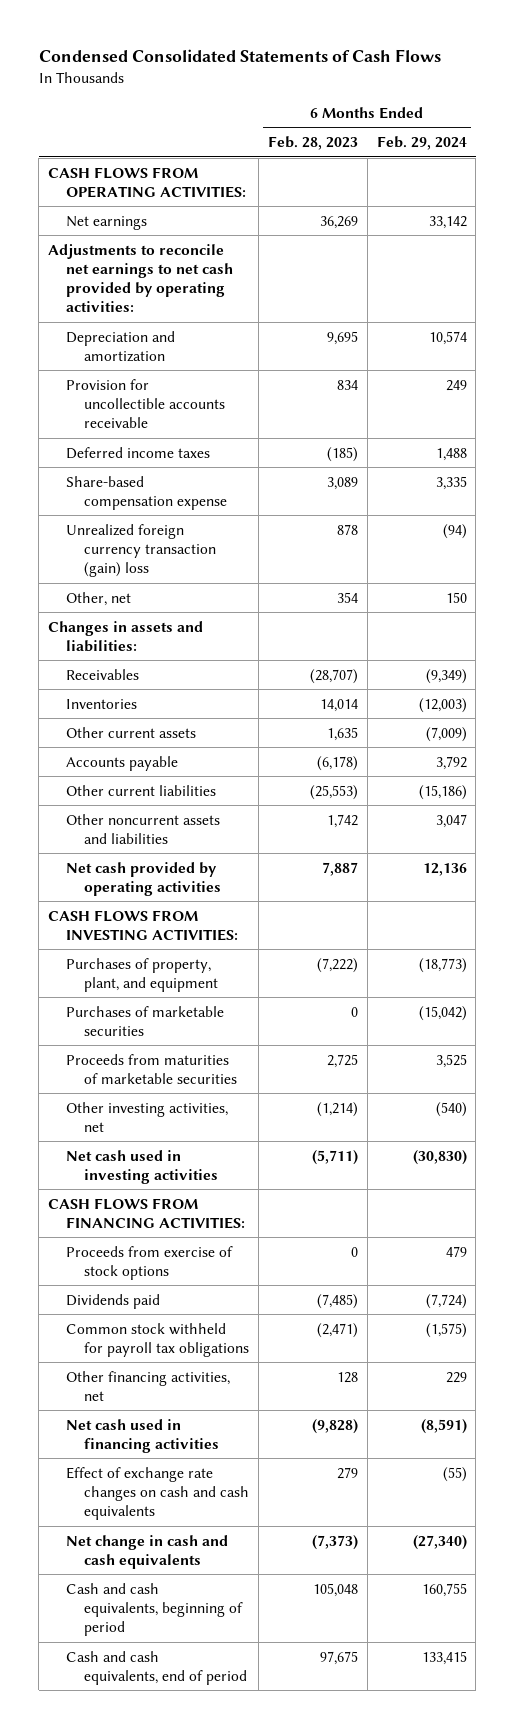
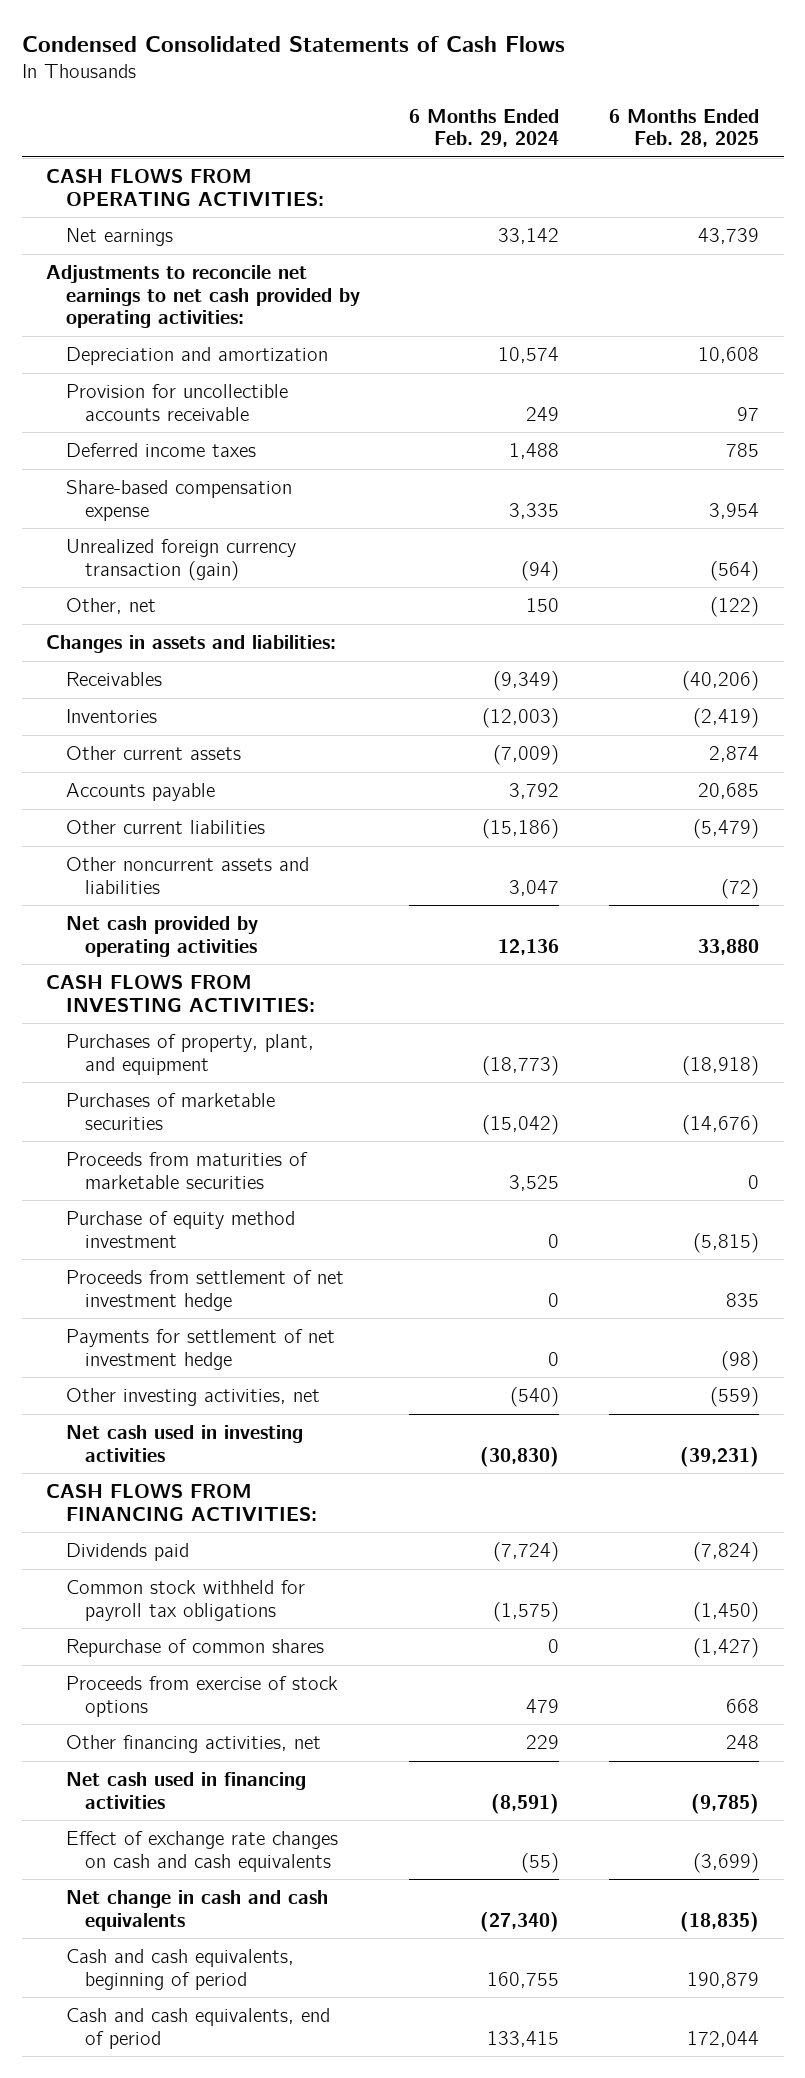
- | 6 Months Ended Feb. 28, 2023 | 6 Months Ended Feb. 29, 2024
+ | 6 Months Ended Feb. 29, 2024 | 6 Months Ended Feb. 28, 2025
- Unrealized foreign currency transaction (gain) loss | 878 | (94)
+ Unrealized foreign currency transaction (gain) | (94) | (564)
+ Purchase of equity method investment | 0 | (5,815)
+ Proceeds from settlement of net investment hedge | 0 | 835
+ Payments for settlement of net investment hedge | 0 | (98)
+ Repurchase of common shares | 0 | (1,427)
moved down: Proceeds from exercise of stock options | 479 | 668

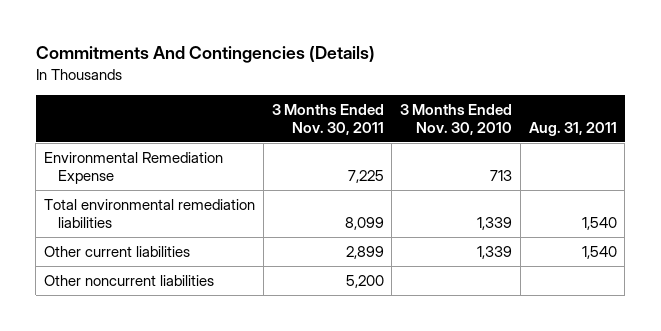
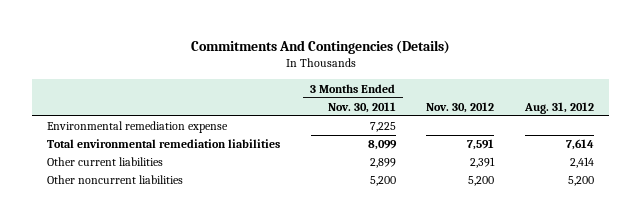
- | 3 Months Ended Nov. 30, 2011 | 3 Months Ended Nov. 30, 2010 | Aug. 31, 2011
+ | 3 Months Ended Nov. 30, 2011 | Nov. 30, 2012 | Aug. 31, 2012
- Environmental Remediation Expense | 7,225 | 713 |
+ Environmental remediation expense | 7,225 | |

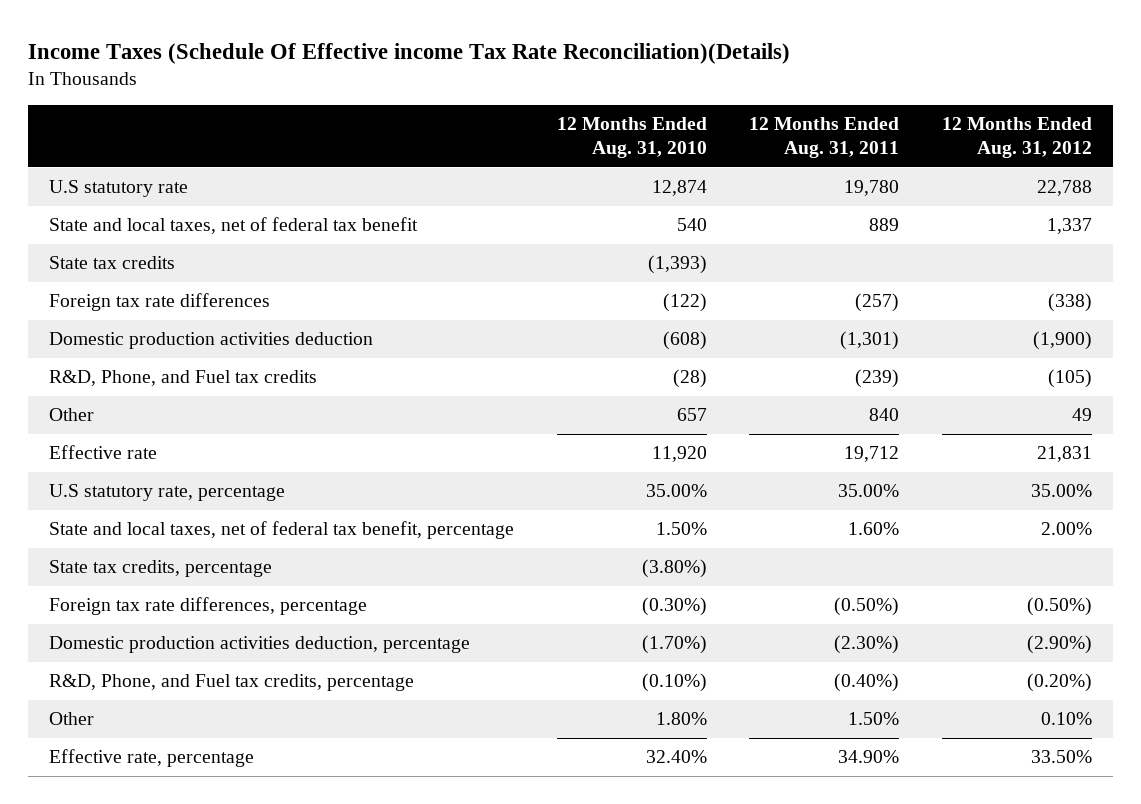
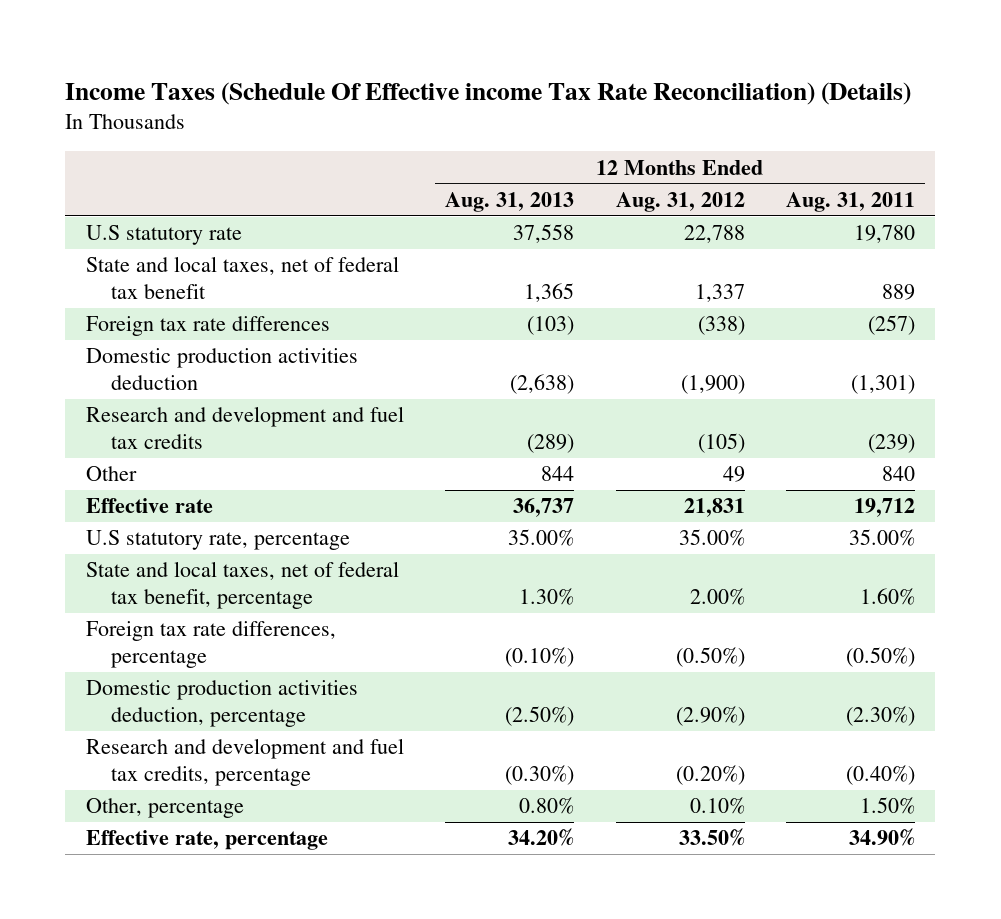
- Income Taxes (Schedule Of Effective income Tax Rate Reconciliation)(Details)
+ Income Taxes (Schedule Of Effective income Tax Rate Reconciliation) (Details)
- | 12 Months Ended Aug. 31, 2010 | 12 Months Ended Aug. 31, 2011 | 12 Months Ended Aug. 31, 2012
+ | 12 Months Ended Aug. 31, 2013 | 12 Months Ended Aug. 31, 2012 | 12 Months Ended Aug. 31, 2011
- State tax credits | (1,393) | |
- R&D, Phone, and Fuel tax credits | (28) | (239) | (105)
+ Research and development and fuel tax credits | (289) | (105) | (239)
- State tax credits, percentage | (3.80%) | |
- R&D, Phone, and Fuel tax credits, percentage | (0.10%) | (0.40%) | (0.20%)
- Other | 1.80% | 1.50% | 0.10%
+ Research and development and fuel tax credits, percentage | (0.30%) | (0.20%) | (0.40%)
+ Other, percentage | 0.80% | 0.10% | 1.50%

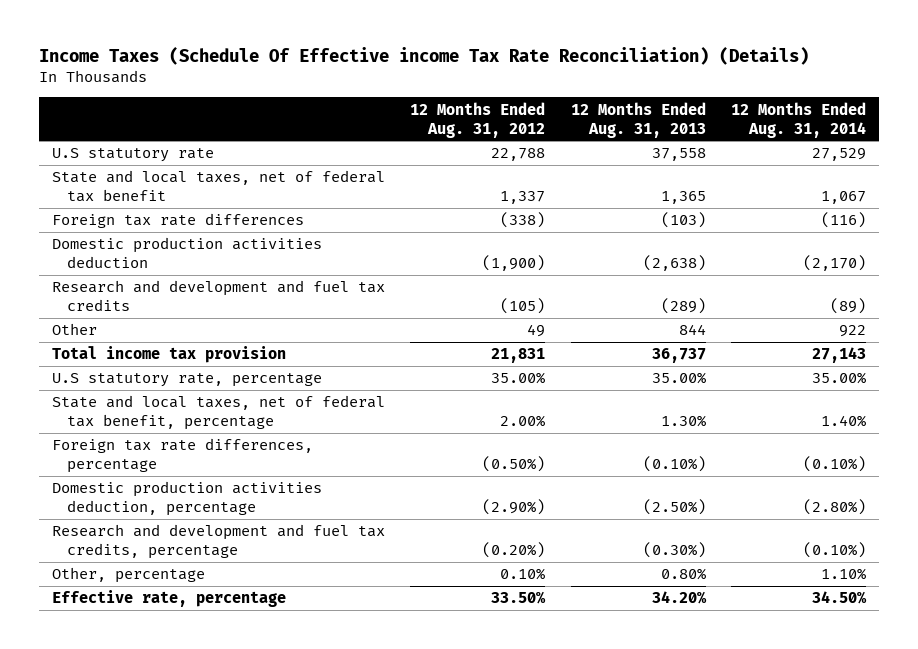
- | 12 Months Ended Aug. 31, 2013 | 12 Months Ended Aug. 31, 2012 | 12 Months Ended Aug. 31, 2011
+ | 12 Months Ended Aug. 31, 2012 | 12 Months Ended Aug. 31, 2013 | 12 Months Ended Aug. 31, 2014
- Effective rate | 36,737 | 21,831 | 19,712
+ Total income tax provision | 21,831 | 36,737 | 27,143

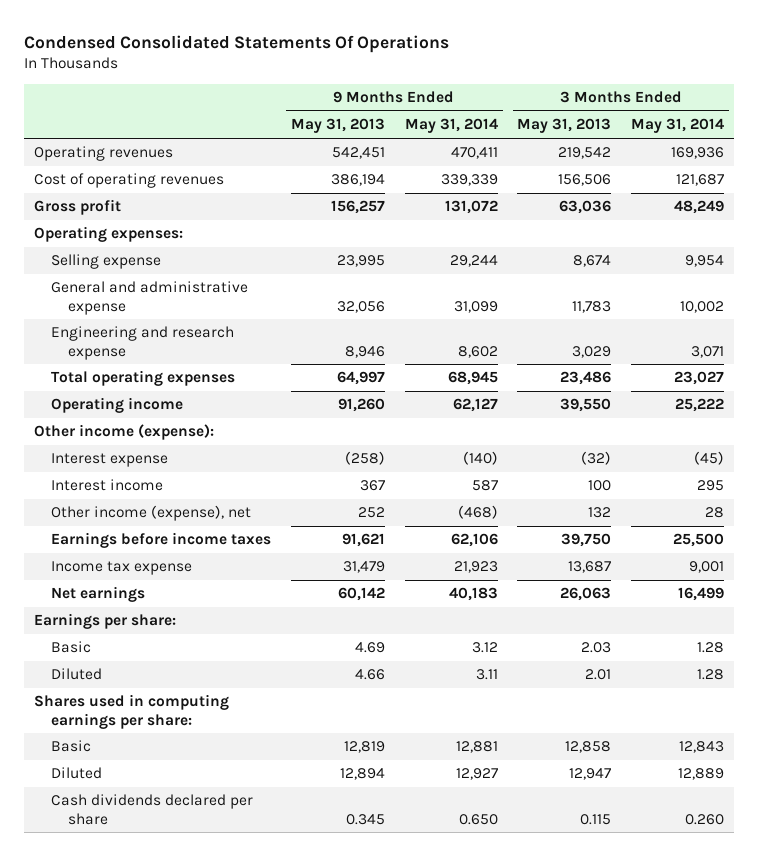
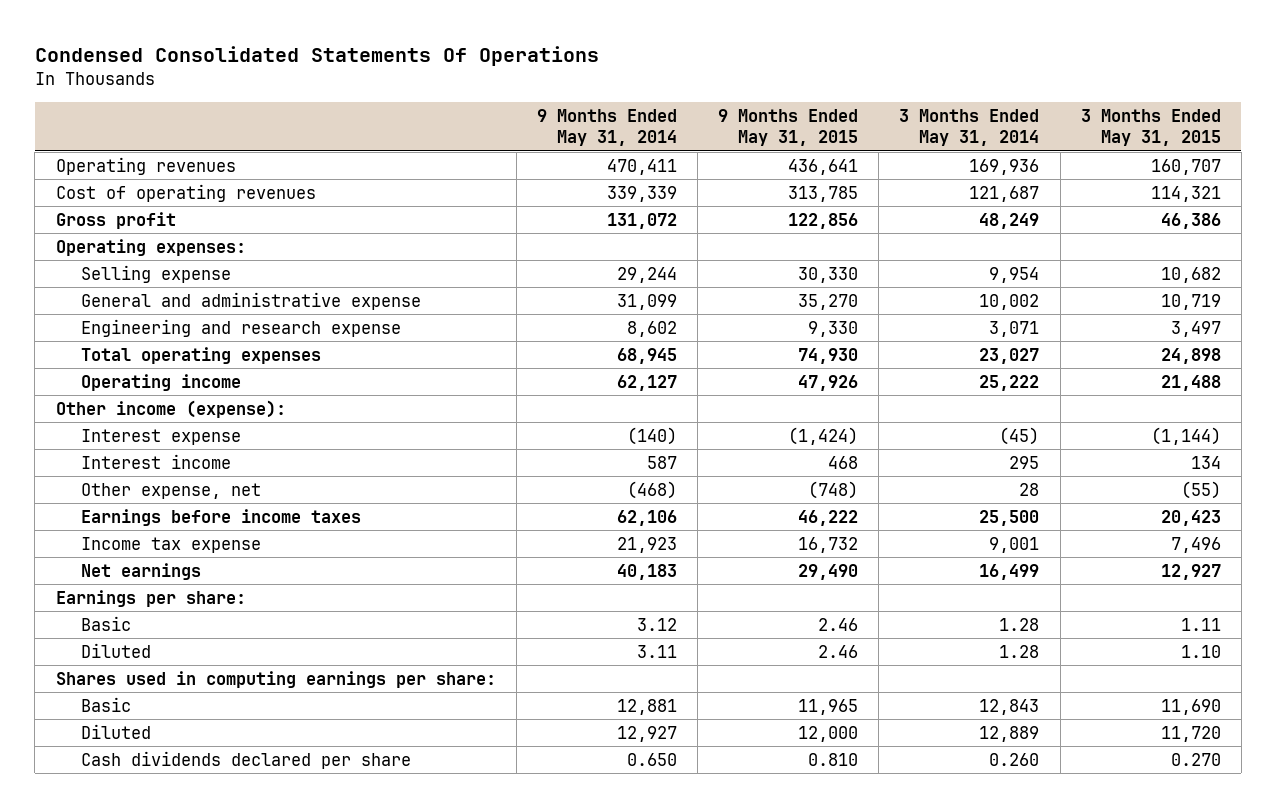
- | 9 Months Ended May 31, 2013 | 9 Months Ended May 31, 2014 | 3 Months Ended May 31, 2013 | 3 Months Ended May 31, 2014
+ | 9 Months Ended May 31, 2014 | 9 Months Ended May 31, 2015 | 3 Months Ended May 31, 2014 | 3 Months Ended May 31, 2015
- Other income (expense), net | 252 | (468) | 132 | 28
+ Other expense, net | (468) | (748) | 28 | (55)

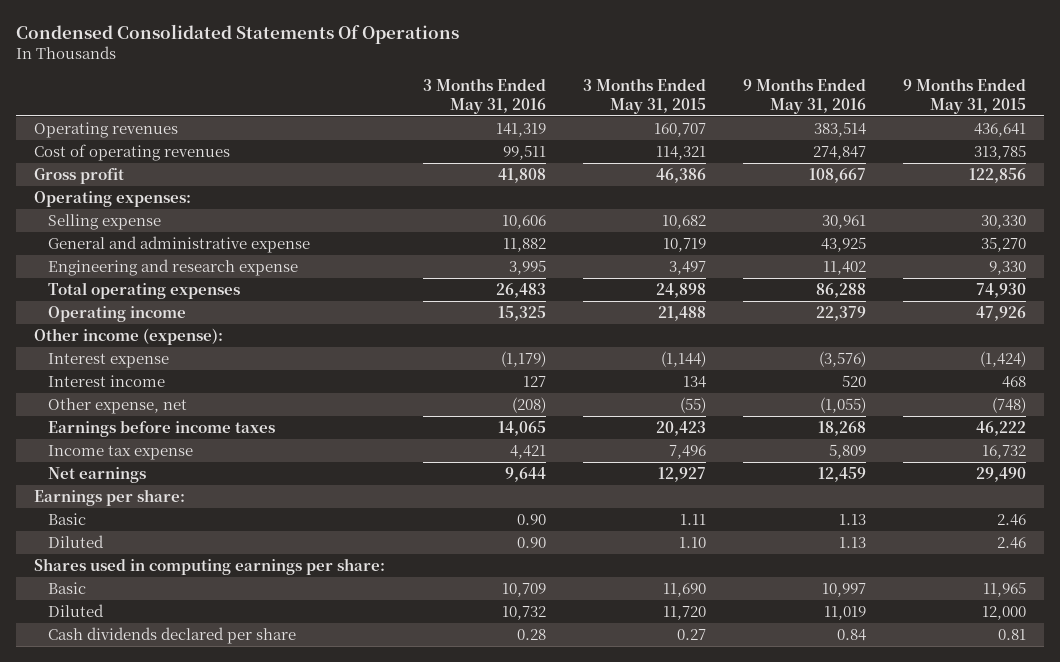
- | 9 Months Ended May 31, 2014 | 9 Months Ended May 31, 2015 | 3 Months Ended May 31, 2014 | 3 Months Ended May 31, 2015
+ | 3 Months Ended May 31, 2016 | 3 Months Ended May 31, 2015 | 9 Months Ended May 31, 2016 | 9 Months Ended May 31, 2015
- Cash dividends declared per share | 0.650 | 0.810 | 0.260 | 0.270
+ Cash dividends declared per share | 0.28 | 0.27 | 0.84 | 0.81

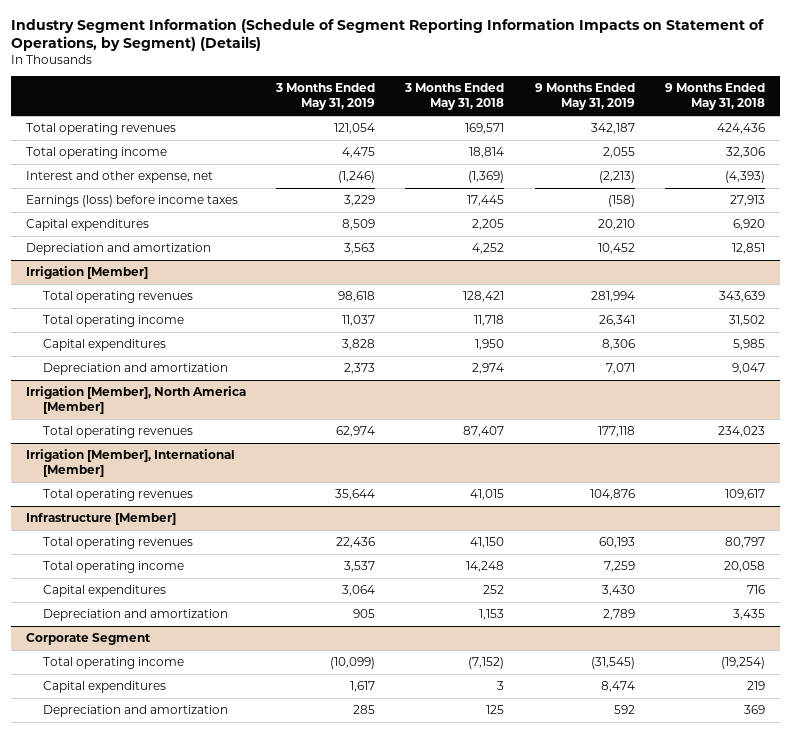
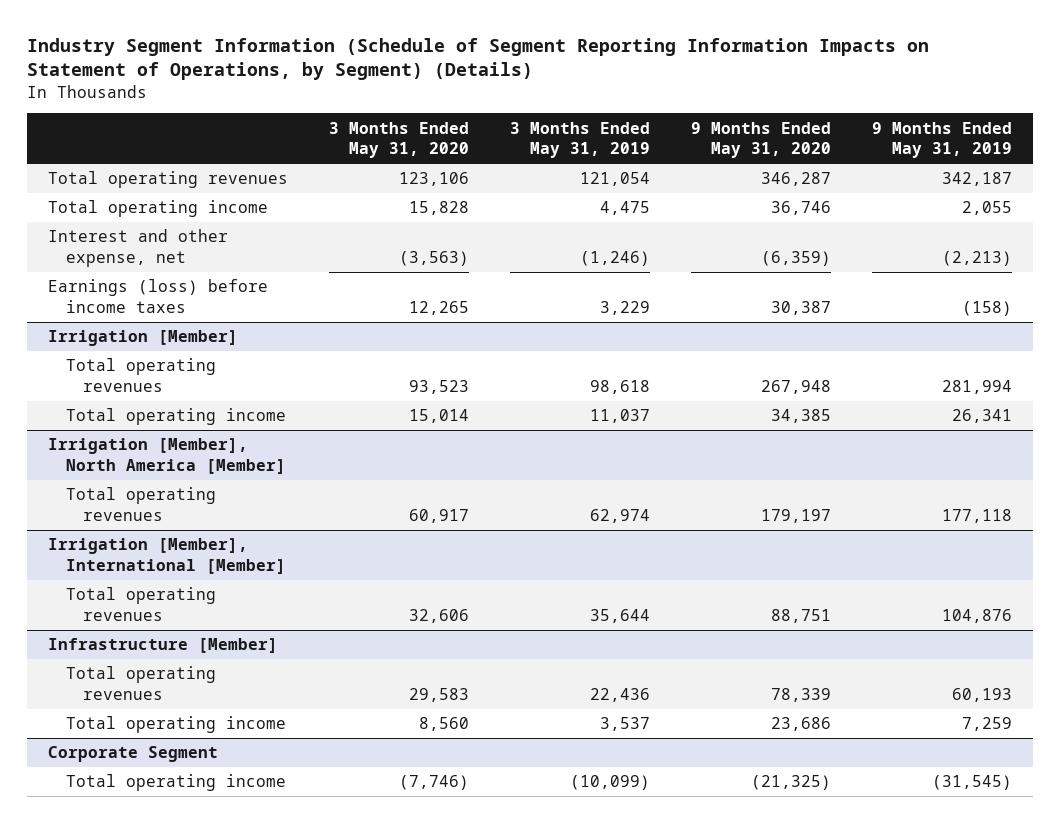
- | 3 Months Ended May 31, 2019 | 3 Months Ended May 31, 2018 | 9 Months Ended May 31, 2019 | 9 Months Ended May 31, 2018
+ | 3 Months Ended May 31, 2020 | 3 Months Ended May 31, 2019 | 9 Months Ended May 31, 2020 | 9 Months Ended May 31, 2019
- Capital expenditures | 8,509 | 2,205 | 20,210 | 6,920
- Depreciation and amortization | 3,563 | 4,252 | 10,452 | 12,851
@ Irrigation [Member]
- Capital expenditures | 3,828 | 1,950 | 8,306 | 5,985
- Depreciation and amortization | 2,373 | 2,974 | 7,071 | 9,047
@ Infrastructure [Member]
- Capital expenditures | 3,064 | 252 | 3,430 | 716
- Depreciation and amortization | 905 | 1,153 | 2,789 | 3,435
@ Corporate Segment
- Capital expenditures | 1,617 | 3 | 8,474 | 219
- Depreciation and amortization | 285 | 125 | 592 | 369

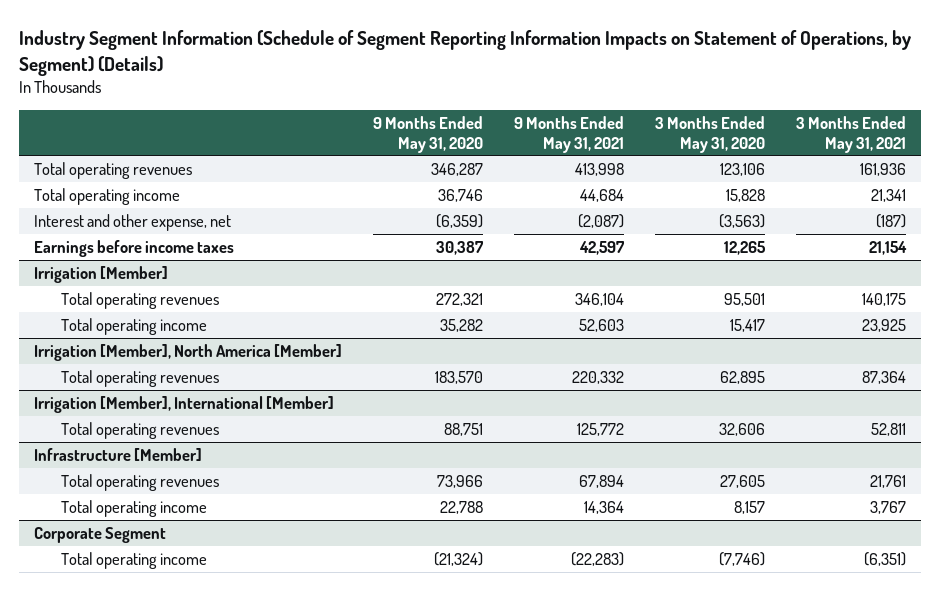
- | 3 Months Ended May 31, 2020 | 3 Months Ended May 31, 2019 | 9 Months Ended May 31, 2020 | 9 Months Ended May 31, 2019
+ | 9 Months Ended May 31, 2020 | 9 Months Ended May 31, 2021 | 3 Months Ended May 31, 2020 | 3 Months Ended May 31, 2021
- Earnings (loss) before income taxes | 12,265 | 3,229 | 30,387 | (158)
+ Earnings before income taxes | 30,387 | 42,597 | 12,265 | 21,154
@ Irrigation [Member]
- Total operating revenues | 93,523 | 98,618 | 267,948 | 281,994
- Total operating income | 15,014 | 11,037 | 34,385 | 26,341
+ Total operating revenues | 272,321 | 346,104 | 95,501 | 140,175
+ Total operating income | 35,282 | 52,603 | 15,417 | 23,925
@ Irrigation [Member], North America [Member]
- Total operating revenues | 60,917 | 62,974 | 179,197 | 177,118
+ Total operating revenues | 183,570 | 220,332 | 62,895 | 87,364
@ Infrastructure [Member]
- Total operating revenues | 29,583 | 22,436 | 78,339 | 60,193
- Total operating income | 8,560 | 3,537 | 23,686 | 7,259
+ Total operating revenues | 73,966 | 67,894 | 27,605 | 21,761
+ Total operating income | 22,788 | 14,364 | 8,157 | 3,767
@ Corporate Segment
- Total operating income | (7,746) | (10,099) | (21,325) | (31,545)
+ Total operating income | (21,324) | (22,283) | (7,746) | (6,351)

